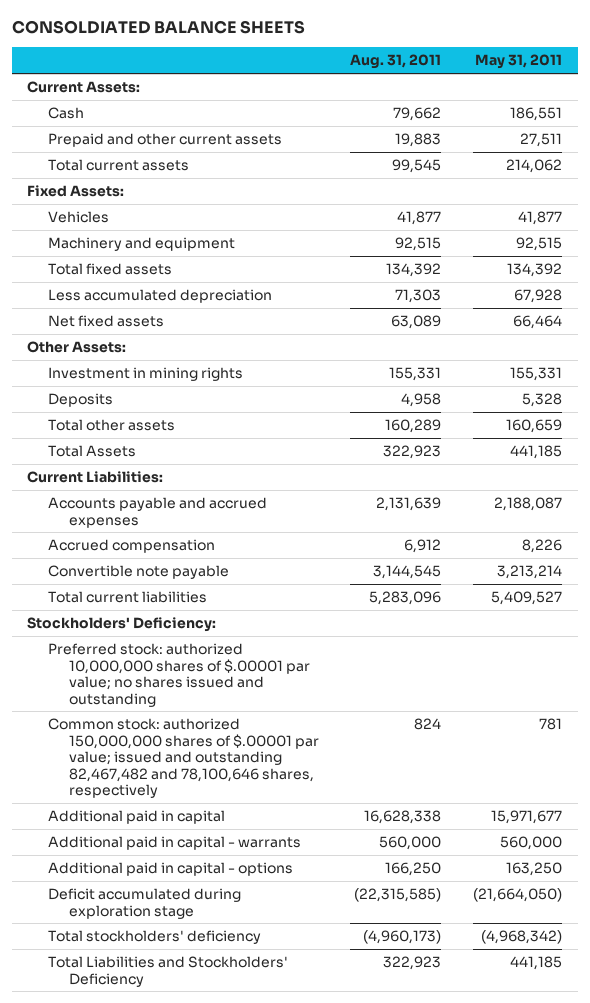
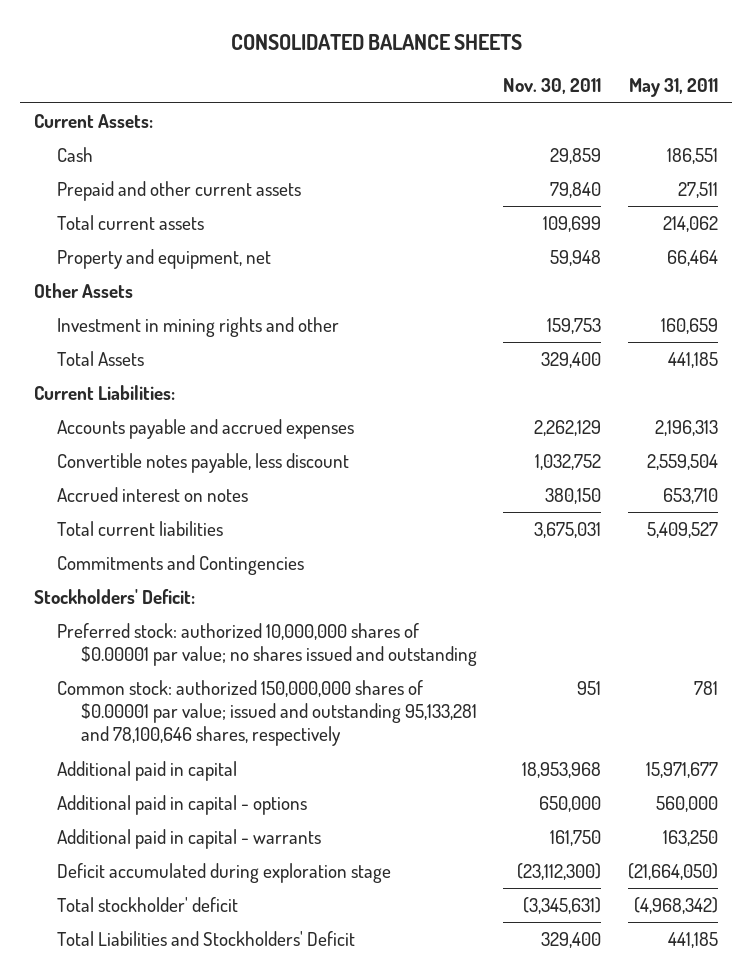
- CONSOLDIATED BALANCE SHEETS
+ CONSOLIDATED BALANCE SHEETS
- | Aug. 31, 2011 | May 31, 2011
+ | Nov. 30, 2011 | May 31, 2011
- Fixed Assets:
- Vehicles | 41,877 | 41,877
- Machinery and equipment | 92,515 | 92,515
- Total fixed assets | 134,392 | 134,392
- Less accumulated depreciation | 71,303 | 67,928
- Net fixed assets | 63,089 | 66,464
- Other Assets:
- Investment in mining rights | 155,331 | 155,331
- Deposits | 4,958 | 5,328
- Total other assets | 160,289 | 160,659
+ Property and equipment, net | 59,948 | 66,464
+ Other Assets
+ Investment in mining rights and other | 159,753 | 160,659
- Accounts payable and accrued expenses | 2,131,639 | 2,188,087
- Accrued compensation | 6,912 | 8,226
- Convertible note payable | 3,144,545 | 3,213,214
+ Accounts payable and accrued expenses | 2,262,129 | 2,196,313
+ Convertible notes payable, less discount | 1,032,752 | 2,559,504
+ Accrued interest on notes | 380,150 | 653,710
- Stockholders' Deficiency:
- Preferred stock: authorized 10,000,000 shares of $.00001 par value; no shares issued and outstanding
- Common stock: authorized 150,000,000 shares of $.00001 par value; issued and outstanding 82,467,482 and 78,100,646 shares, respectively | 824 | 781
+ Commitments and Contingencies
+ Stockholders' Deficit:
+ Preferred stock: authorized 10,000,000 shares of $0.00001 par value; no shares issued and outstanding
+ Common stock: authorized 150,000,000 shares of $0.00001 par value; issued and outstanding 95,133,281 and 78,100,646 shares, respectively | 951 | 781
- Additional paid in capital - warrants | 560,000 | 560,000
- Additional paid in capital - options | 166,250 | 163,250
+ Additional paid in capital - options | 650,000 | 560,000
+ Additional paid in capital - warrants | 161,750 | 163,250
- Total stockholders' deficiency | (4,960,173) | (4,968,342)
- Total Liabilities and Stockholders' Deficiency | 322,923 | 441,185
+ Total stockholder' deficit | (3,345,631) | (4,968,342)
+ Total Liabilities and Stockholders' Deficit | 329,400 | 441,185

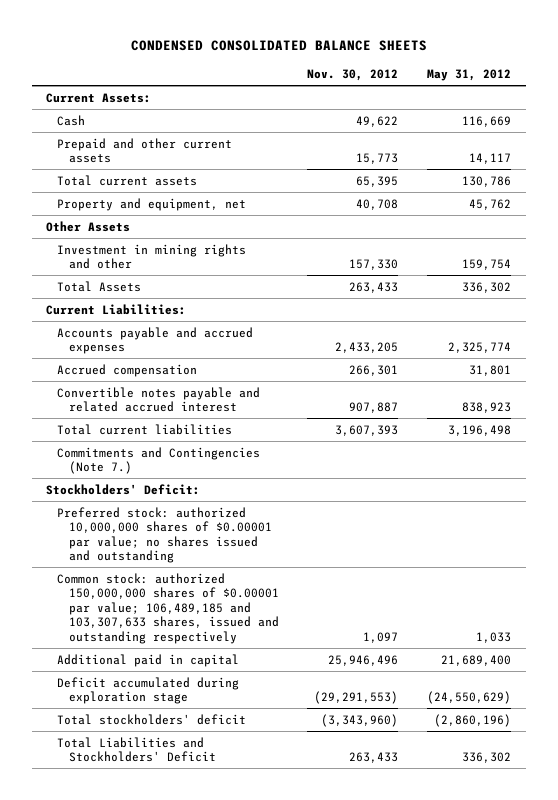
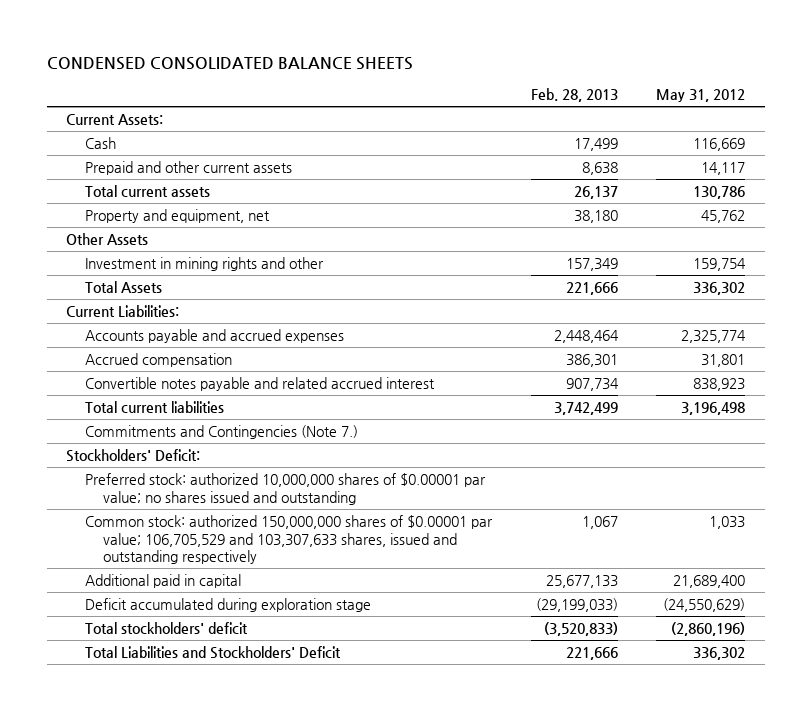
- | Nov. 30, 2012 | May 31, 2012
+ | Feb. 28, 2013 | May 31, 2012
- Common stock: authorized 150,000,000 shares of $0.00001 par value; 106,489,185 and 103,307,633 shares, issued and outstanding respectively | 1,097 | 1,033
+ Common stock: authorized 150,000,000 shares of $0.00001 par value; 106,705,529 and 103,307,633 shares, issued and outstanding respectively | 1,067 | 1,033

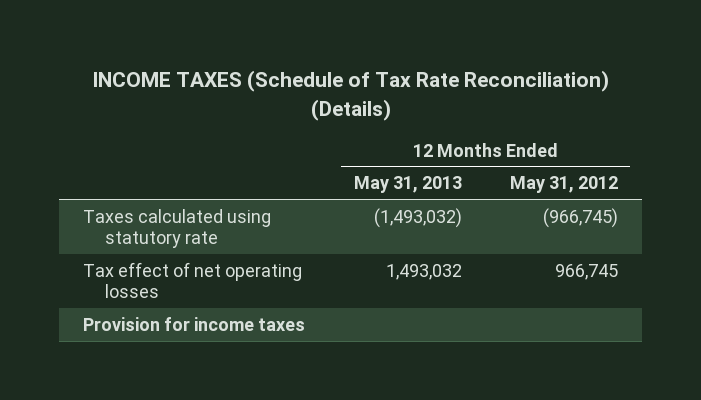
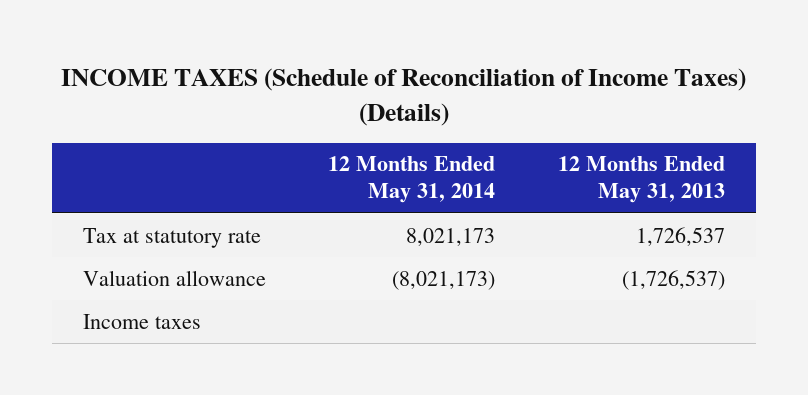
- INCOME TAXES (Schedule of Tax Rate Reconciliation) (Details)
+ INCOME TAXES (Schedule of Reconciliation of Income Taxes) (Details)
- | 12 Months Ended May 31, 2013 | 12 Months Ended May 31, 2012
+ | 12 Months Ended May 31, 2014 | 12 Months Ended May 31, 2013
- Taxes calculated using statutory rate | (1,493,032) | (966,745)
- Tax effect of net operating losses | 1,493,032 | 966,745
- Provision for income taxes
+ Tax at statutory rate | 8,021,173 | 1,726,537
+ Valuation allowance | (8,021,173) | (1,726,537)
+ Income taxes

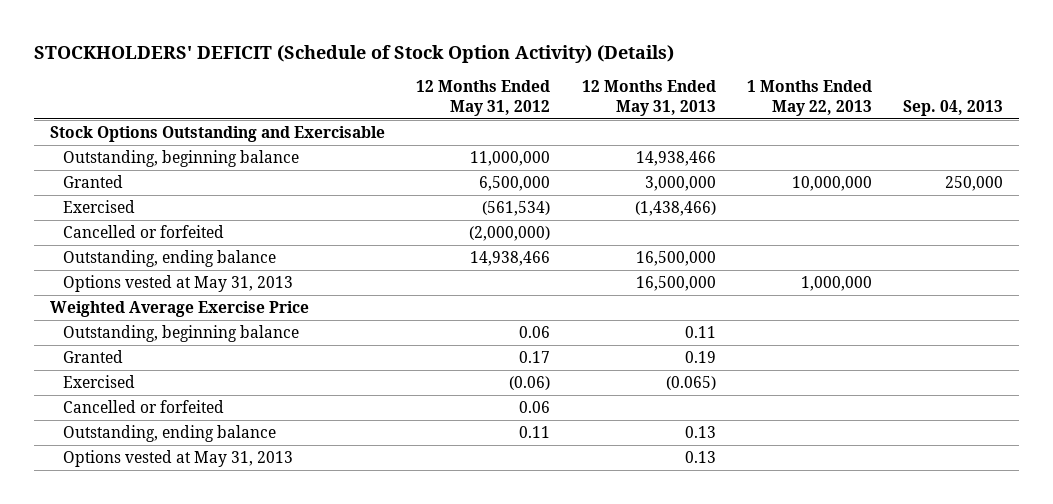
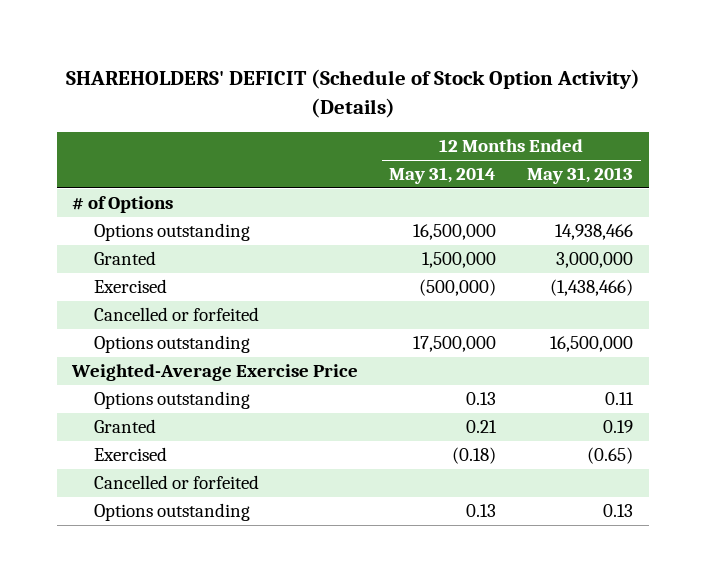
- STOCKHOLDERS' DEFICIT (Schedule of Stock Option Activity) (Details)
+ SHAREHOLDERS' DEFICIT (Schedule of Stock Option Activity) (Details)
- | 12 Months Ended May 31, 2012 | 12 Months Ended May 31, 2013 | 1 Months Ended May 22, 2013 | Sep. 04, 2013
+ | 12 Months Ended May 31, 2014 | 12 Months Ended May 31, 2013
- Stock Options Outstanding and Exercisable
- Outstanding, beginning balance | 11,000,000 | 14,938,466 | |
+ # of Options
+ Options outstanding | 16,500,000 | 14,938,466
- Outstanding, ending balance | 14,938,466 | 16,500,000 | |
- Options vested at May 31, 2013 | | 16,500,000 | 1,000,000 |
- Weighted Average Exercise Price
- Outstanding, beginning balance | 0.06 | 0.11 | |
+ Options outstanding | 17,500,000 | 16,500,000
+ Weighted-Average Exercise Price
+ Options outstanding | 0.13 | 0.11
- Exercised | (0.06) | (0.065) | |
+ Exercised | (0.18) | (0.65)
- Outstanding, ending balance | 0.11 | 0.13 | |
- Options vested at May 31, 2013 | | 0.13 | |
+ Options outstanding | 0.13 | 0.13

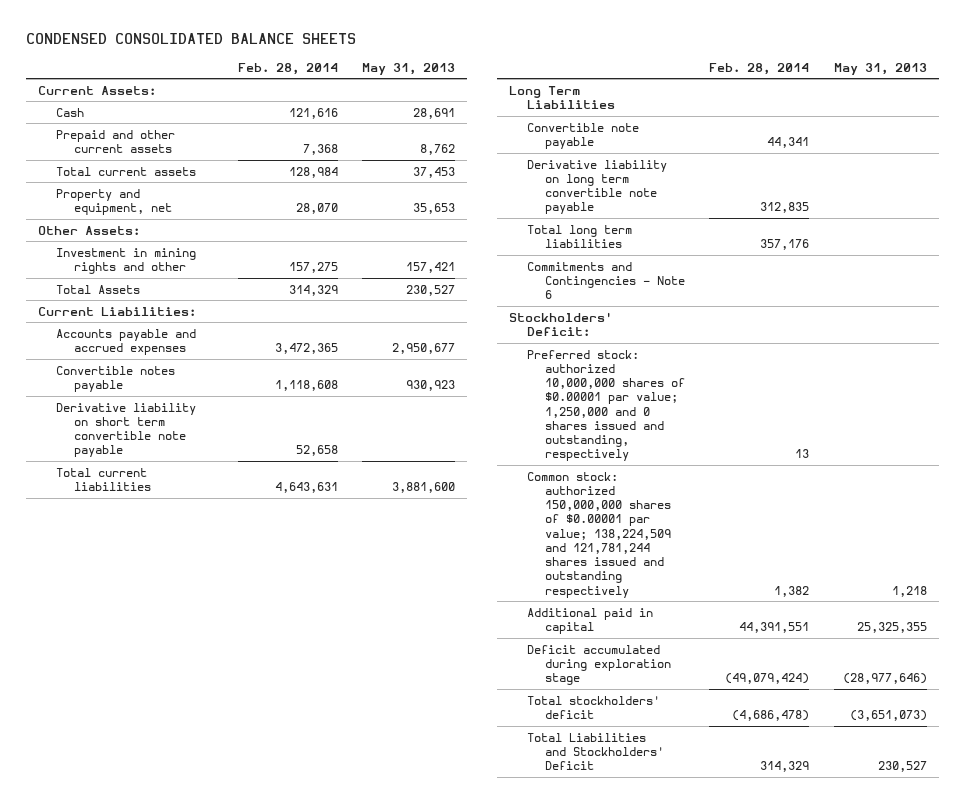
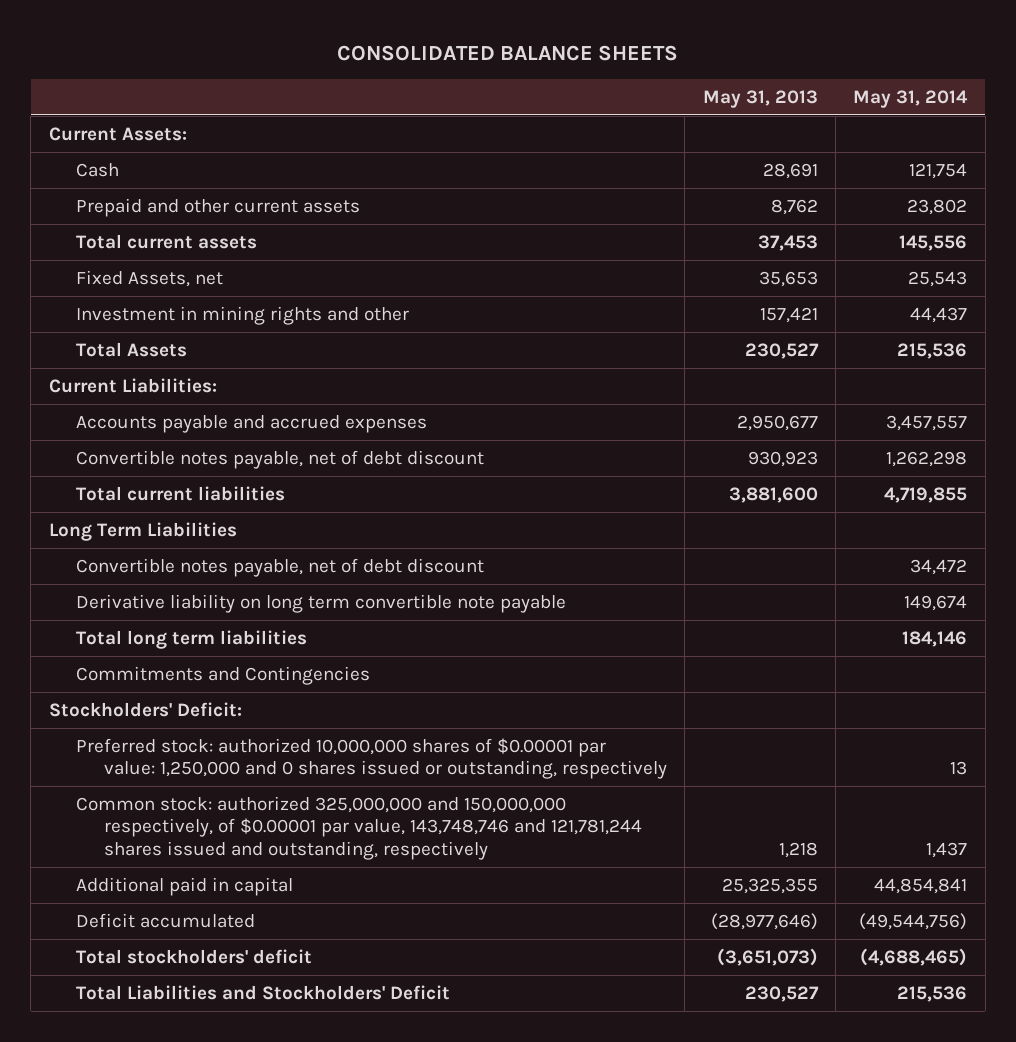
- CONDENSED CONSOLIDATED BALANCE SHEETS
+ CONSOLIDATED BALANCE SHEETS
- | Feb. 28, 2014 | May 31, 2013
+ | May 31, 2013 | May 31, 2014
- Property and equipment, net | 28,070 | 35,653
- Other Assets:
+ Fixed Assets, net | 35,653 | 25,543
- Convertible notes payable | 1,118,608 | 930,923
- Derivative liability on short term convertible note payable | 52,658 |
+ Convertible notes payable, net of debt discount | 930,923 | 1,262,298
- Convertible note payable | 44,341 |
+ Convertible notes payable, net of debt discount | | 34,472
- Commitments and Contingencies - Note 6
+ Commitments and Contingencies
- Preferred stock: authorized 10,000,000 shares of $0.00001 par value; 1,250,000 and 0 shares issued and outstanding, respectively | 13 |
- Common stock: authorized 150,000,000 shares of $0.00001 par value; 138,224,509 and 121,781,244 shares issued and outstanding respectively | 1,382 | 1,218
+ Preferred stock: authorized 10,000,000 shares of $0.00001 par value: 1,250,000 and 0 shares issued or outstanding, respectively | | 13
+ Common stock: authorized 325,000,000 and 150,000,000 respectively, of $0.00001 par value, 143,748,746 and 121,781,244 shares issued and outstanding, respectively | 1,218 | 1,437
- Deficit accumulated during exploration stage | (49,079,424) | (28,977,646)
+ Deficit accumulated | (28,977,646) | (49,544,756)

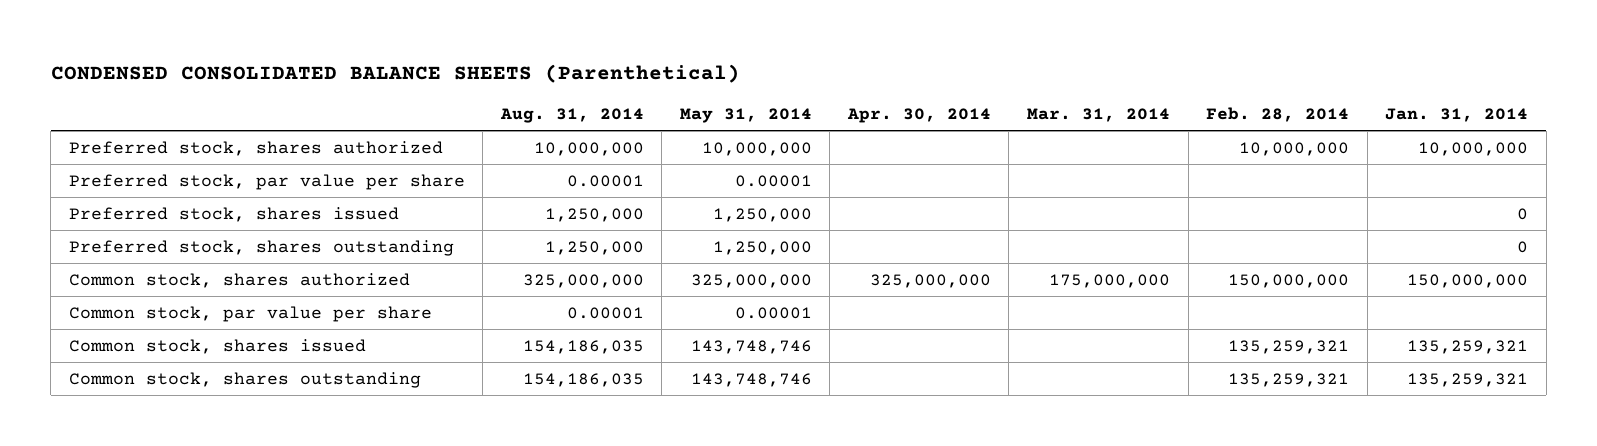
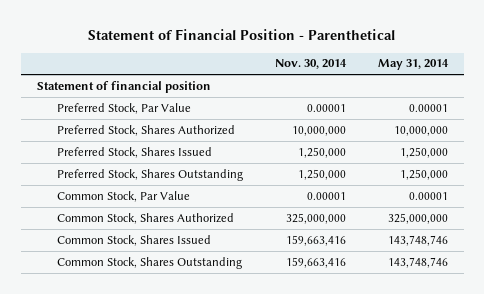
- CONDENSED CONSOLIDATED BALANCE SHEETS (Parenthetical)
+ Statement of Financial Position - Parenthetical
- | Aug. 31, 2014 | May 31, 2014 | Apr. 30, 2014 | Mar. 31, 2014 | Feb. 28, 2014 | Jan. 31, 2014
+ | Nov. 30, 2014 | May 31, 2014
- Preferred stock, shares authorized | 10,000,000 | 10,000,000 | | | 10,000,000 | 10,000,000
- Preferred stock, par value per share | 0.00001 | 0.00001 | | | |
- Preferred stock, shares issued | 1,250,000 | 1,250,000 | | | | 0
- Preferred stock, shares outstanding | 1,250,000 | 1,250,000 | | | | 0
- Common stock, shares authorized | 325,000,000 | 325,000,000 | 325,000,000 | 175,000,000 | 150,000,000 | 150,000,000
- Common stock, par value per share | 0.00001 | 0.00001 | | | |
- Common stock, shares issued | 154,186,035 | 143,748,746 | | | 135,259,321 | 135,259,321
- Common stock, shares outstanding | 154,186,035 | 143,748,746 | | | 135,259,321 | 135,259,321
+ Statement of financial position
+ Preferred Stock, Par Value | 0.00001 | 0.00001
+ Preferred Stock, Shares Authorized | 10,000,000 | 10,000,000
+ Preferred Stock, Shares Issued | 1,250,000 | 1,250,000
+ Preferred Stock, Shares Outstanding | 1,250,000 | 1,250,000
+ Common Stock, Par Value | 0.00001 | 0.00001
+ Common Stock, Shares Authorized | 325,000,000 | 325,000,000
+ Common Stock, Shares Issued | 159,663,416 | 143,748,746
+ Common Stock, Shares Outstanding | 159,663,416 | 143,748,746

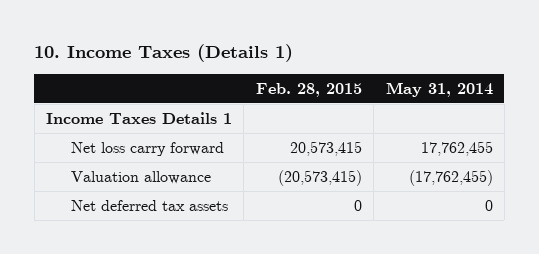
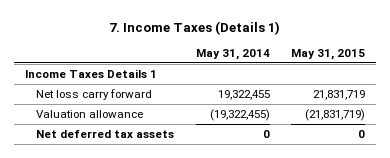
- 10. Income Taxes (Details 1)
+ 7. Income Taxes (Details 1)
- | Feb. 28, 2015 | May 31, 2014
+ | May 31, 2014 | May 31, 2015
- Net loss carry forward | 20,573,415 | 17,762,455
- Valuation allowance | (20,573,415) | (17,762,455)
+ Net loss carry forward | 19,322,455 | 21,831,719
+ Valuation allowance | (19,322,455) | (21,831,719)

